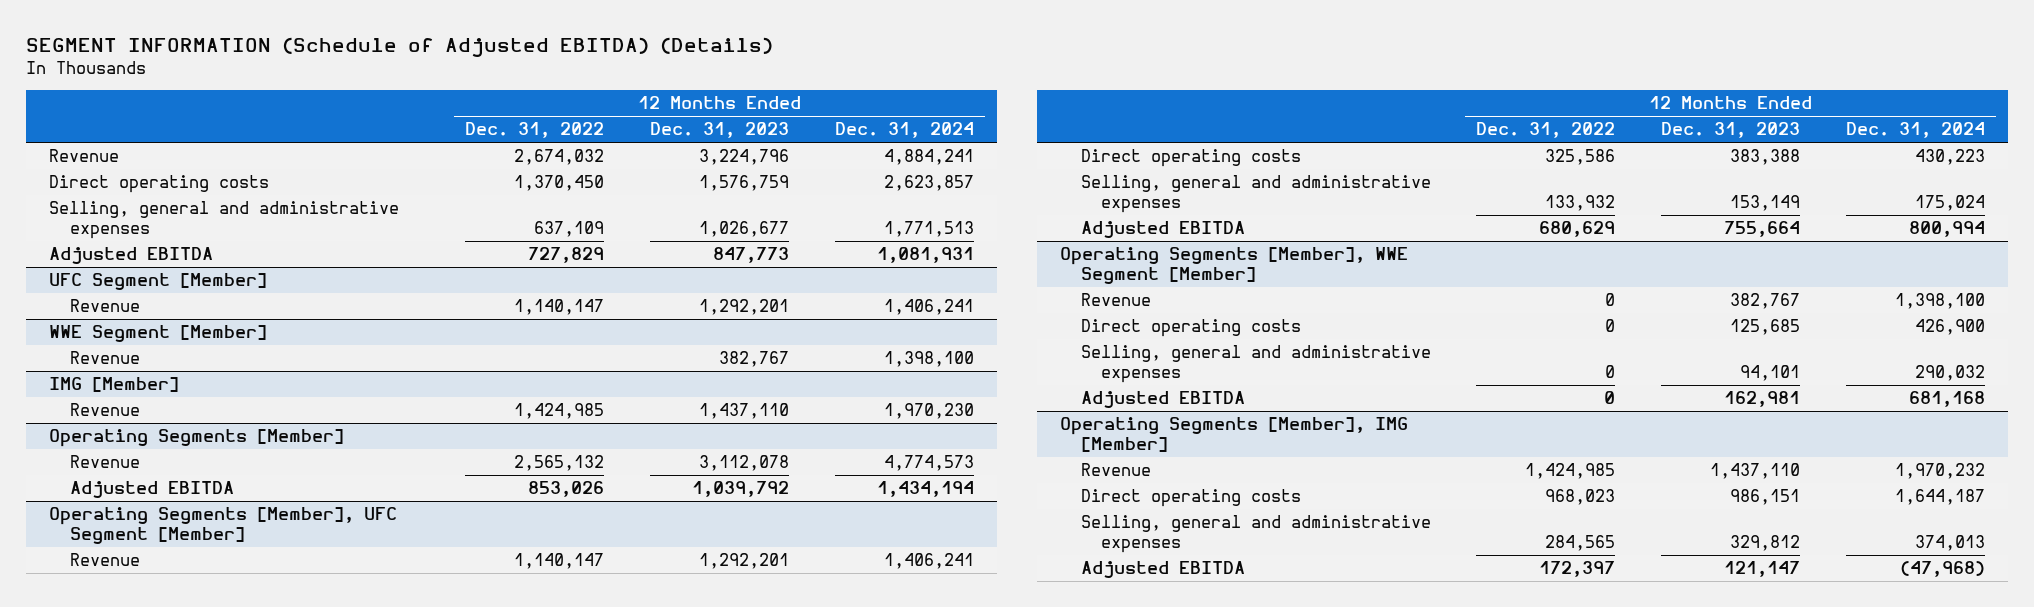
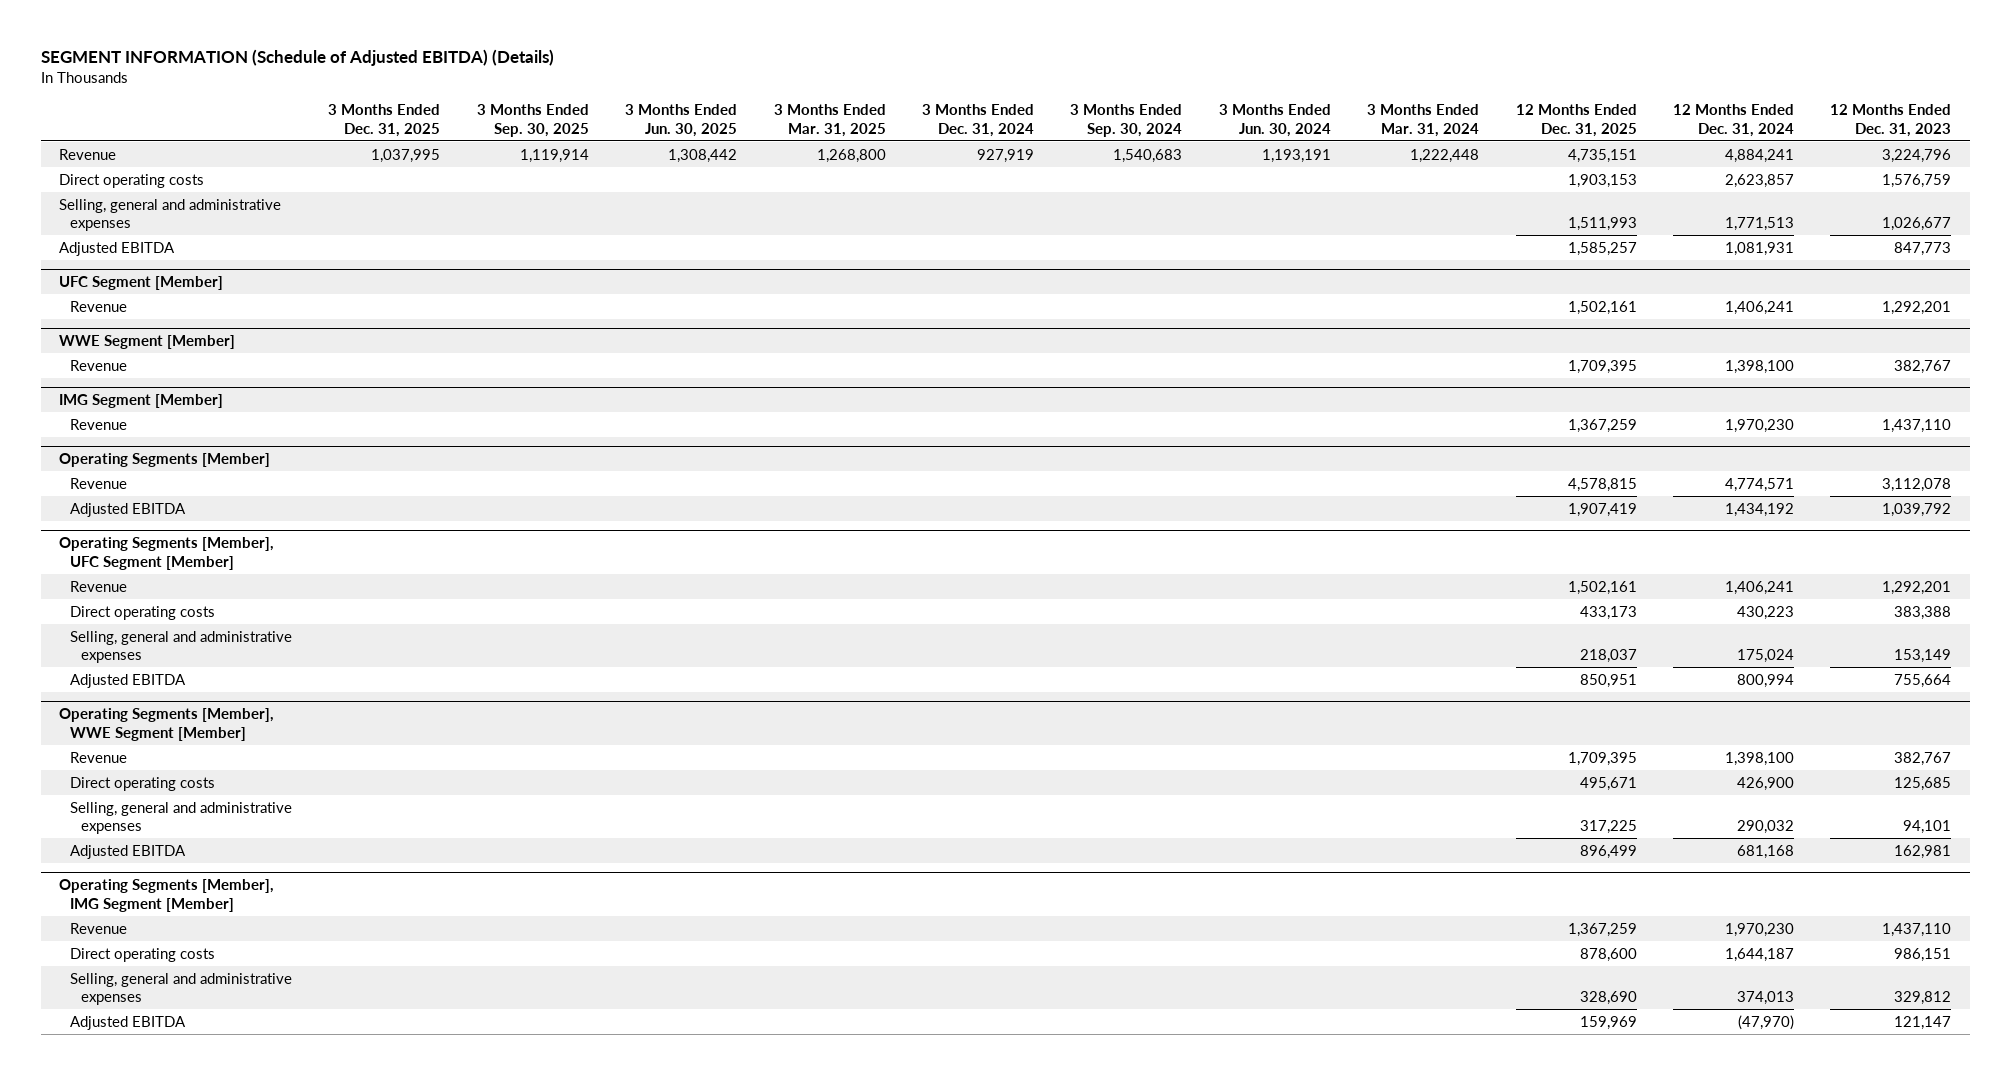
- | 12 Months Ended Dec. 31, 2022 | 12 Months Ended Dec. 31, 2023 | 12 Months Ended Dec. 31, 2024
+ | 3 Months Ended Dec. 31, 2025 | 3 Months Ended Sep. 30, 2025 | 3 Months Ended Jun. 30, 2025 | 3 Months Ended Mar. 31, 2025 | 3 Months Ended Dec. 31, 2024 | 3 Months Ended Sep. 30, 2024 | 3 Months Ended Jun. 30, 2024 | 3 Months Ended Mar. 31, 2024 | 12 Months Ended Dec. 31, 2025 | 12 Months Ended Dec. 31, 2024 | 12 Months Ended Dec. 31, 2023
- IMG [Member]
+ IMG Segment [Member]
@ Operating Segments [Member]
- Revenue | 2,565,132 | 3,112,078 | 4,774,573
- Adjusted EBITDA | 853,026 | 1,039,792 | 1,434,194
+ Revenue | | | | | | | | | 4,578,815 | 4,774,571 | 3,112,078
+ Adjusted EBITDA | | | | | | | | | 1,907,419 | 1,434,192 | 1,039,792
- Operating Segments [Member], IMG [Member]
- Revenue | 1,424,985 | 1,437,110 | 1,970,232
+ Operating Segments [Member], IMG Segment [Member]
+ Revenue | | | | | | | | | 1,367,259 | 1,970,230 | 1,437,110
- Adjusted EBITDA | 172,397 | 121,147 | (47,968)
+ Adjusted EBITDA | | | | | | | | | 159,969 | (47,970) | 121,147

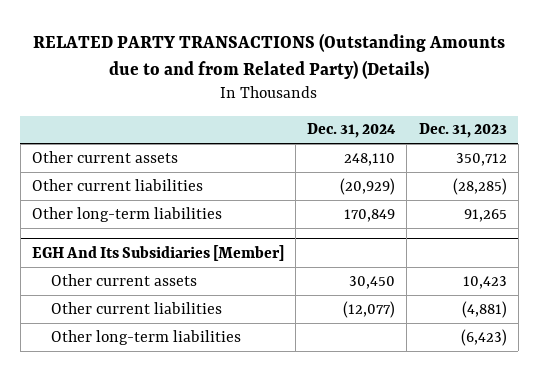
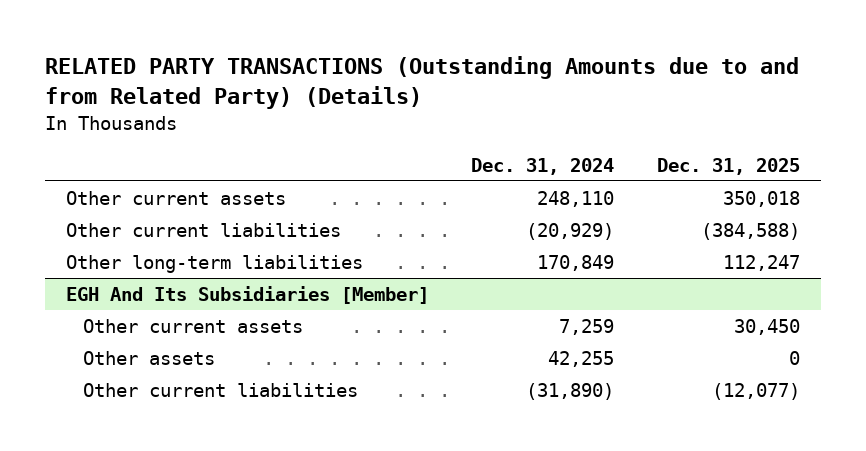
- | Dec. 31, 2024 | Dec. 31, 2023
+ | Dec. 31, 2024 | Dec. 31, 2025
@ EGH And Its Subsidiaries [Member]
- Other current assets | 30,450 | 10,423
- Other current liabilities | (12,077) | (4,881)
- Other long-term liabilities | | (6,423)
+ Other current assets | 7,259 | 30,450
+ Other assets | 42,255 | 0
+ Other current liabilities | (31,890) | (12,077)

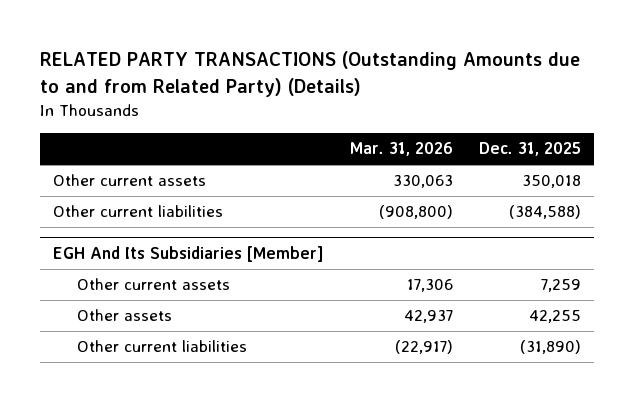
- | Dec. 31, 2024 | Dec. 31, 2025
+ | Mar. 31, 2026 | Dec. 31, 2025
- Other long-term liabilities | 170,849 | 112,247
@ EGH And Its Subsidiaries [Member]
- Other current assets | 7,259 | 30,450
- Other assets | 42,255 | 0
- Other current liabilities | (31,890) | (12,077)
+ Other current assets | 17,306 | 7,259
+ Other assets | 42,937 | 42,255
+ Other current liabilities | (22,917) | (31,890)

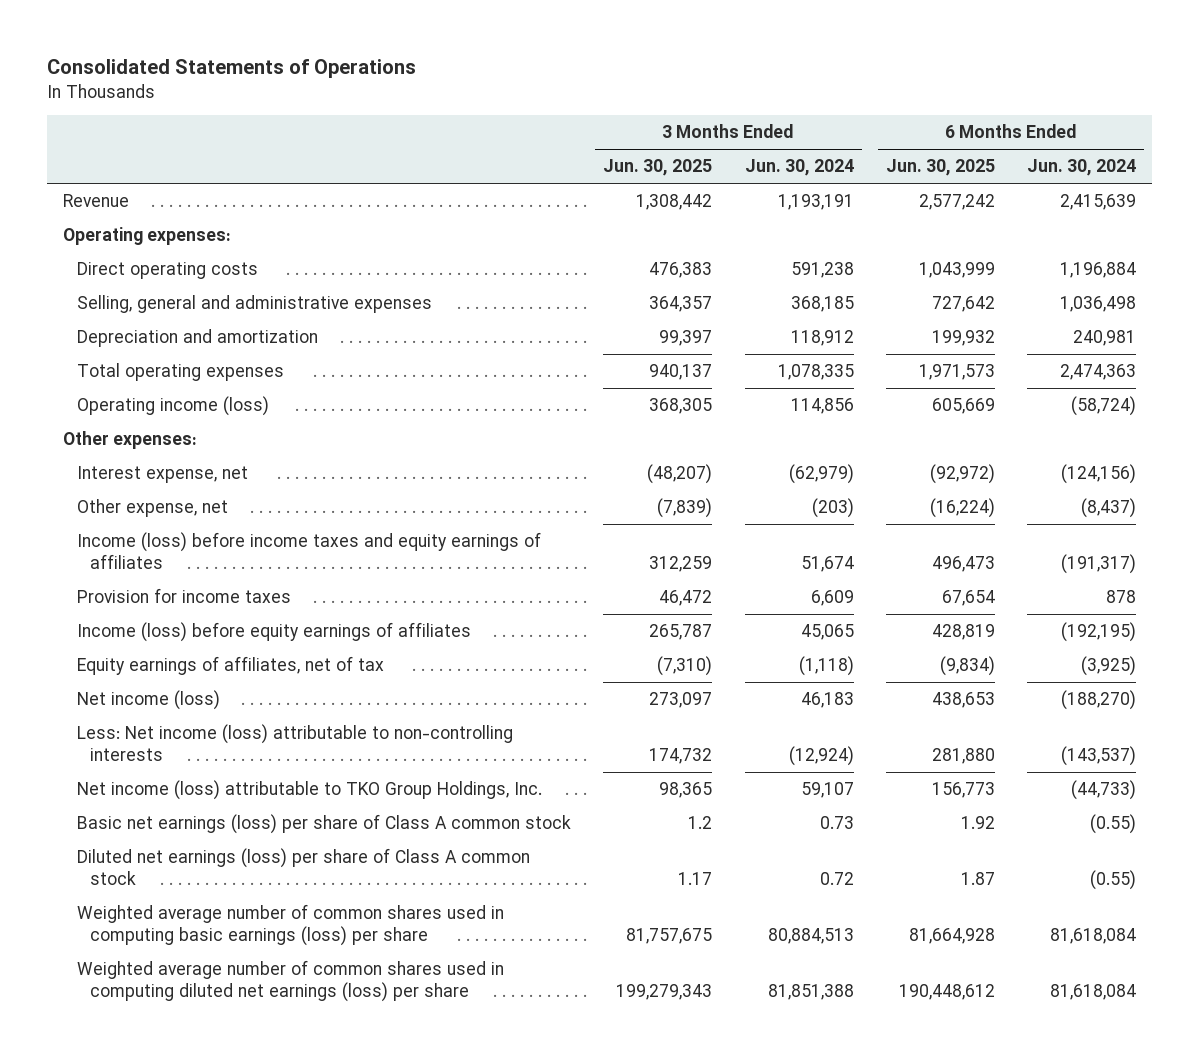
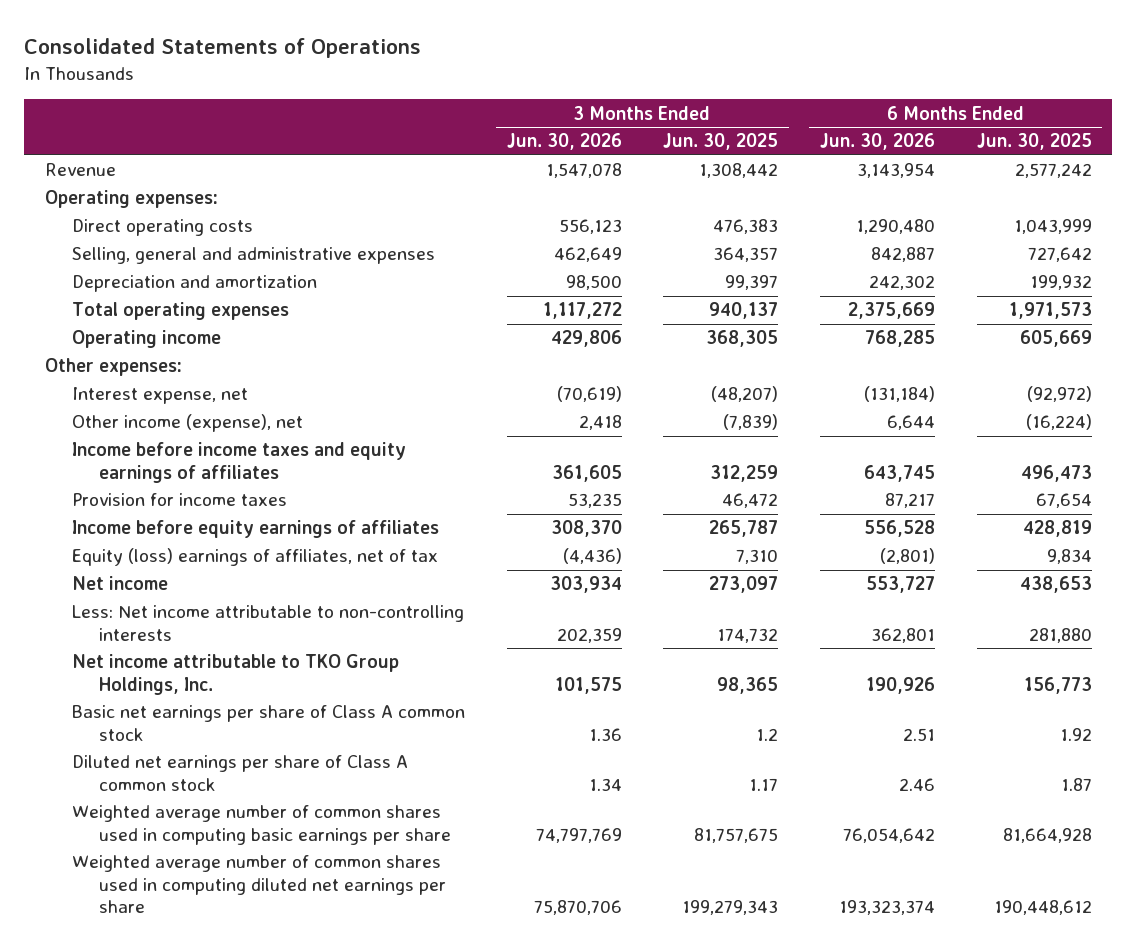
- | 3 Months Ended Jun. 30, 2025 | 3 Months Ended Jun. 30, 2024 | 6 Months Ended Jun. 30, 2025 | 6 Months Ended Jun. 30, 2024
+ | 3 Months Ended Jun. 30, 2026 | 3 Months Ended Jun. 30, 2025 | 6 Months Ended Jun. 30, 2026 | 6 Months Ended Jun. 30, 2025
- Operating income (loss) | 368,305 | 114,856 | 605,669 | (58,724)
+ Operating income | 429,806 | 368,305 | 768,285 | 605,669
- Other expense, net | (7,839) | (203) | (16,224) | (8,437)
- Income (loss) before income taxes and equity earnings of affiliates | 312,259 | 51,674 | 496,473 | (191,317)
+ Other income (expense), net | 2,418 | (7,839) | 6,644 | (16,224)
+ Income before income taxes and equity earnings of affiliates | 361,605 | 312,259 | 643,745 | 496,473
- Income (loss) before equity earnings of affiliates | 265,787 | 45,065 | 428,819 | (192,195)
- Equity earnings of affiliates, net of tax | (7,310) | (1,118) | (9,834) | (3,925)
- Net income (loss) | 273,097 | 46,183 | 438,653 | (188,270)
- Less: Net income (loss) attributable to non-controlling interests | 174,732 | (12,924) | 281,880 | (143,537)
- Net income (loss) attributable to TKO Group Holdings, Inc. | 98,365 | 59,107 | 156,773 | (44,733)
- Basic net earnings (loss) per share of Class A common stock | 1.2 | 0.73 | 1.92 | (0.55)
- Diluted net earnings (loss) per share of Class A common stock | 1.17 | 0.72 | 1.87 | (0.55)
- Weighted average number of common shares used in computing basic earnings (loss) per share | 81,757,675 | 80,884,513 | 81,664,928 | 81,618,084
- Weighted average number of common shares used in computing diluted net earnings (loss) per share | 199,279,343 | 81,851,388 | 190,448,612 | 81,618,084
+ Income before equity earnings of affiliates | 308,370 | 265,787 | 556,528 | 428,819
+ Equity (loss) earnings of affiliates, net of tax | (4,436) | 7,310 | (2,801) | 9,834
+ Net income | 303,934 | 273,097 | 553,727 | 438,653
+ Less: Net income attributable to non-controlling interests | 202,359 | 174,732 | 362,801 | 281,880
+ Net income attributable to TKO Group Holdings, Inc. | 101,575 | 98,365 | 190,926 | 156,773
+ Basic net earnings per share of Class A common stock | 1.36 | 1.2 | 2.51 | 1.92
+ Diluted net earnings per share of Class A common stock | 1.34 | 1.17 | 2.46 | 1.87
+ Weighted average number of common shares used in computing basic earnings per share | 74,797,769 | 81,757,675 | 76,054,642 | 81,664,928
+ Weighted average number of common shares used in computing diluted net earnings per share | 75,870,706 | 199,279,343 | 193,323,374 | 190,448,612

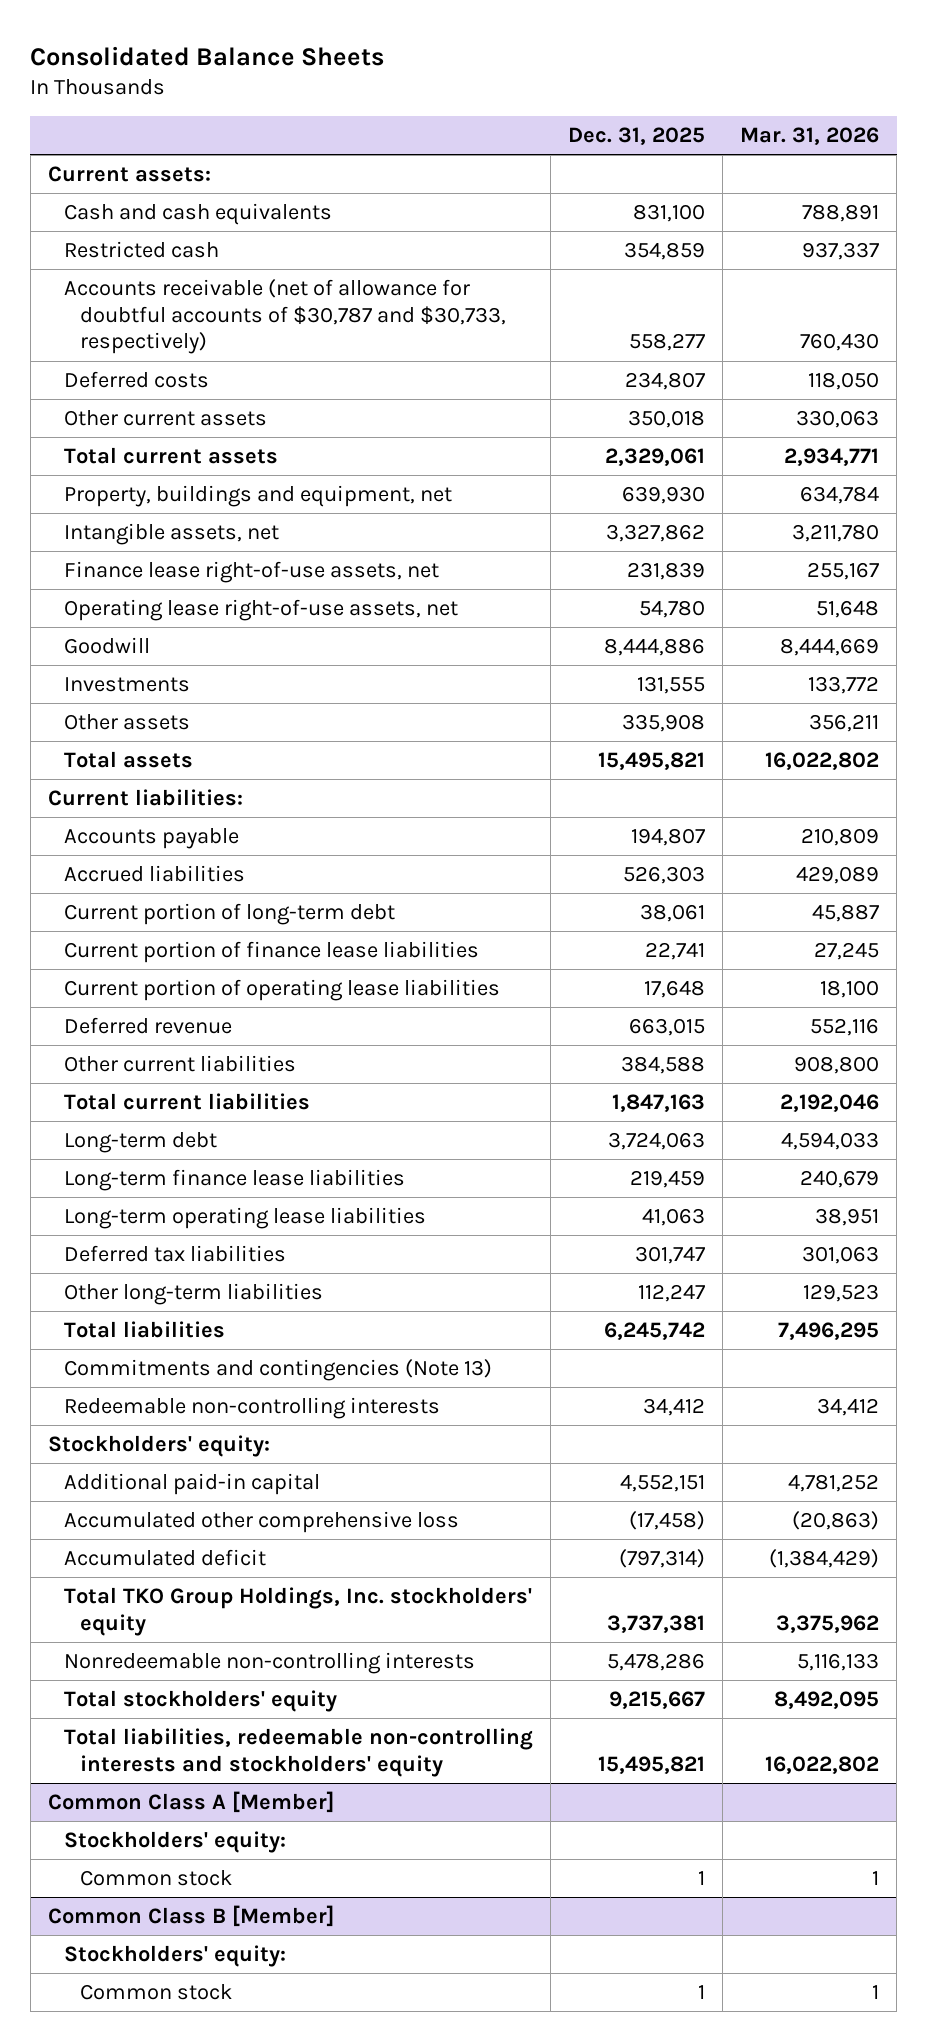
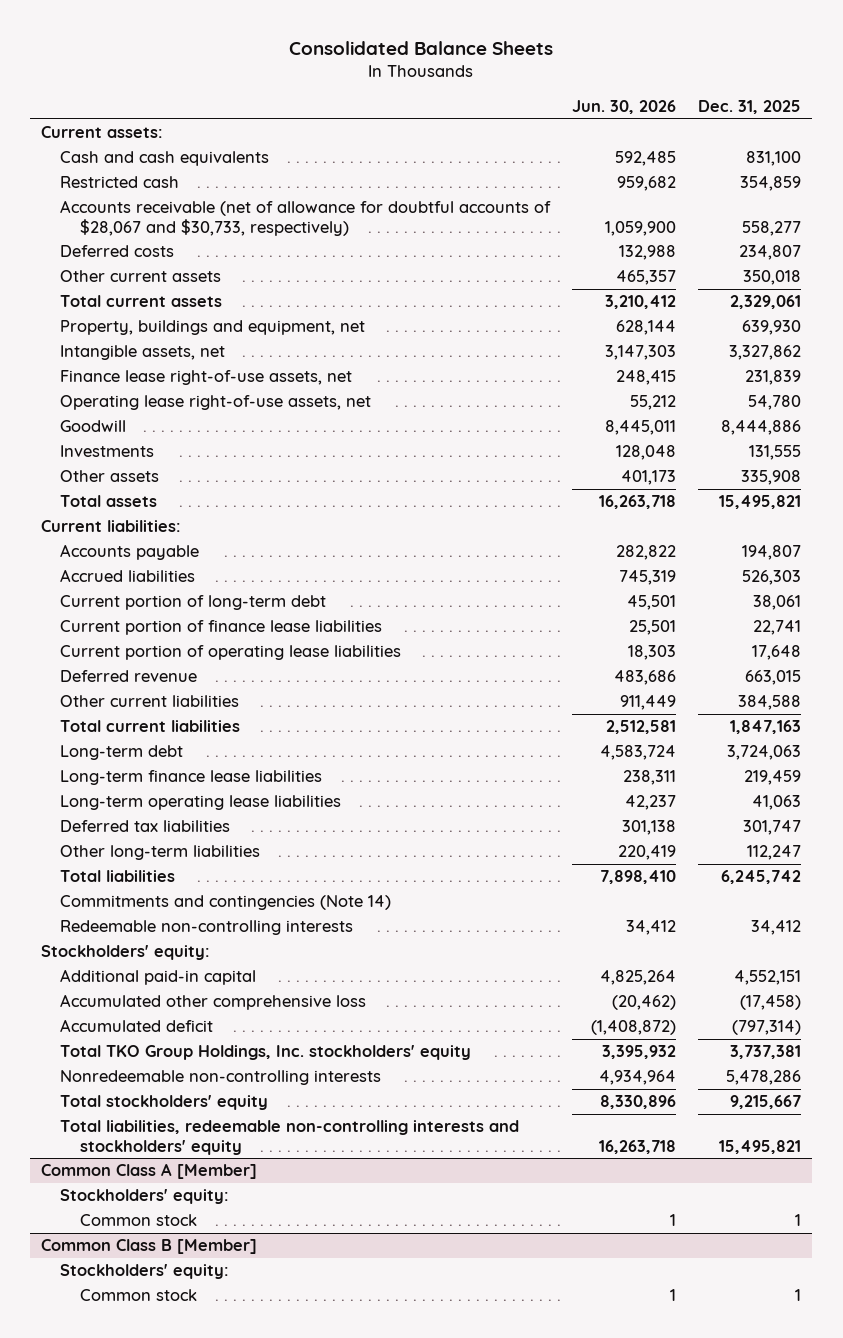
- | Dec. 31, 2025 | Mar. 31, 2026
+ | Jun. 30, 2026 | Dec. 31, 2025
- Accounts receivable (net of allowance for doubtful accounts of $30,787 and $30,733, respectively) | 558,277 | 760,430
+ Accounts receivable (net of allowance for doubtful accounts of $28,067 and $30,733, respectively) | 1,059,900 | 558,277
- Commitments and contingencies (Note 13)
+ Commitments and contingencies (Note 14)

